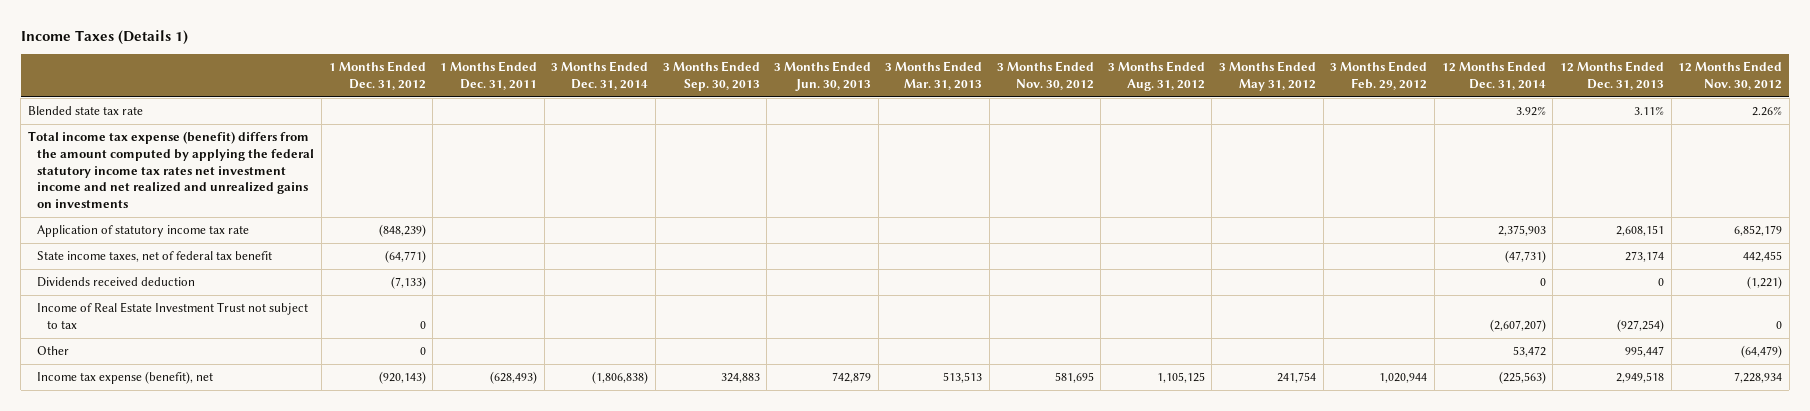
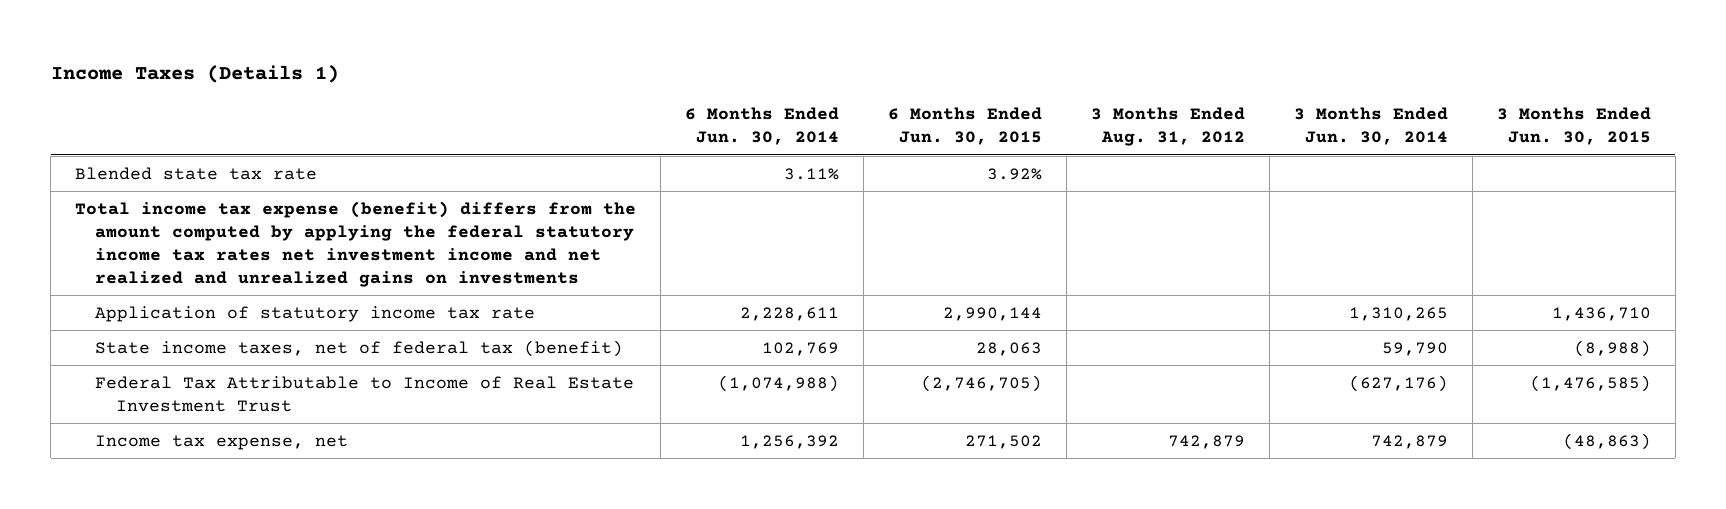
- | 1 Months Ended Dec. 31, 2012 | 1 Months Ended Dec. 31, 2011 | 3 Months Ended Dec. 31, 2014 | 3 Months Ended Sep. 30, 2013 | 3 Months Ended Jun. 30, 2013 | 3 Months Ended Mar. 31, 2013 | 3 Months Ended Nov. 30, 2012 | 3 Months Ended Aug. 31, 2012 | 3 Months Ended May 31, 2012 | 3 Months Ended Feb. 29, 2012 | 12 Months Ended Dec. 31, 2014 | 12 Months Ended Dec. 31, 2013 | 12 Months Ended Nov. 30, 2012
+ | 6 Months Ended Jun. 30, 2014 | 6 Months Ended Jun. 30, 2015 | 3 Months Ended Aug. 31, 2012 | 3 Months Ended Jun. 30, 2014 | 3 Months Ended Jun. 30, 2015
- State income taxes, net of federal tax benefit | (64,771) | | | | | | | | | | (47,731) | 273,174 | 442,455
- Dividends received deduction | (7,133) | | | | | | | | | | 0 | 0 | (1,221)
- Income of Real Estate Investment Trust not subject to tax | 0 | | | | | | | | | | (2,607,207) | (927,254) | 0
- Other | 0 | | | | | | | | | | 53,472 | 995,447 | (64,479)
- Income tax expense (benefit), net | (920,143) | (628,493) | (1,806,838) | 324,883 | 742,879 | 513,513 | 581,695 | 1,105,125 | 241,754 | 1,020,944 | (225,563) | 2,949,518 | 7,228,934
+ State income taxes, net of federal tax (benefit) | 102,769 | 28,063 | | 59,790 | (8,988)
+ Federal Tax Attributable to Income of Real Estate Investment Trust | (1,074,988) | (2,746,705) | | (627,176) | (1,476,585)
+ Income tax expense, net | 1,256,392 | 271,502 | 742,879 | 742,879 | (48,863)

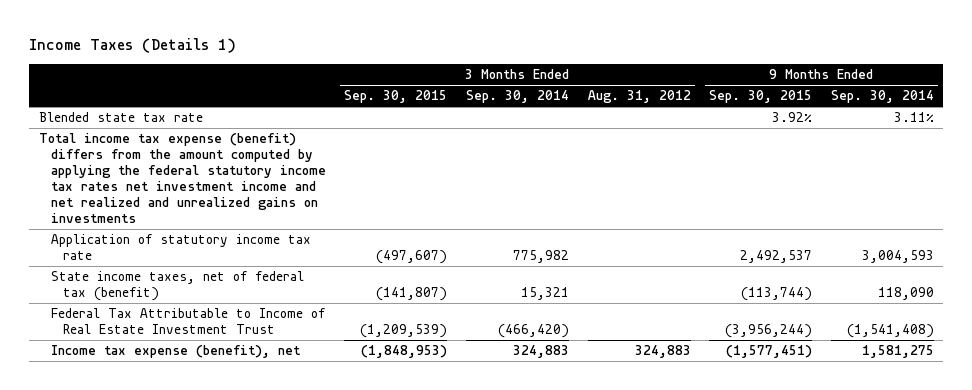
- | 6 Months Ended Jun. 30, 2014 | 6 Months Ended Jun. 30, 2015 | 3 Months Ended Aug. 31, 2012 | 3 Months Ended Jun. 30, 2014 | 3 Months Ended Jun. 30, 2015
+ | 3 Months Ended Sep. 30, 2015 | 3 Months Ended Sep. 30, 2014 | 3 Months Ended Aug. 31, 2012 | 9 Months Ended Sep. 30, 2015 | 9 Months Ended Sep. 30, 2014
- Income tax expense, net | 1,256,392 | 271,502 | 742,879 | 742,879 | (48,863)
+ Income tax expense (benefit), net | (1,848,953) | 324,883 | 324,883 | (1,577,451) | 1,581,275

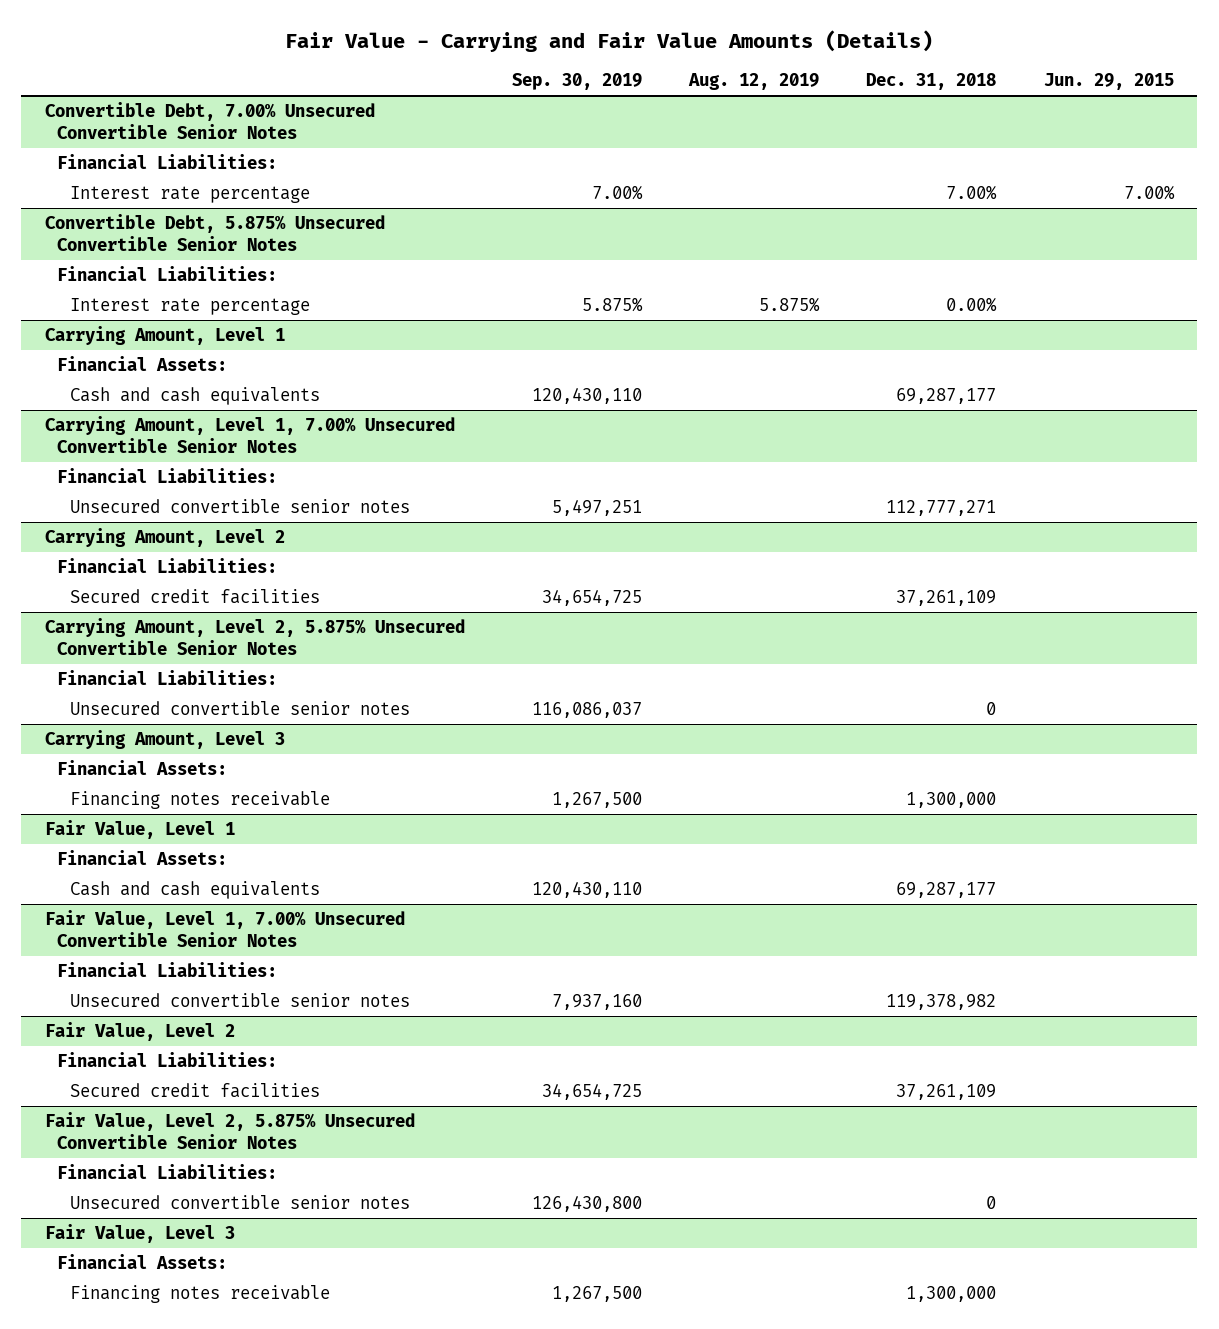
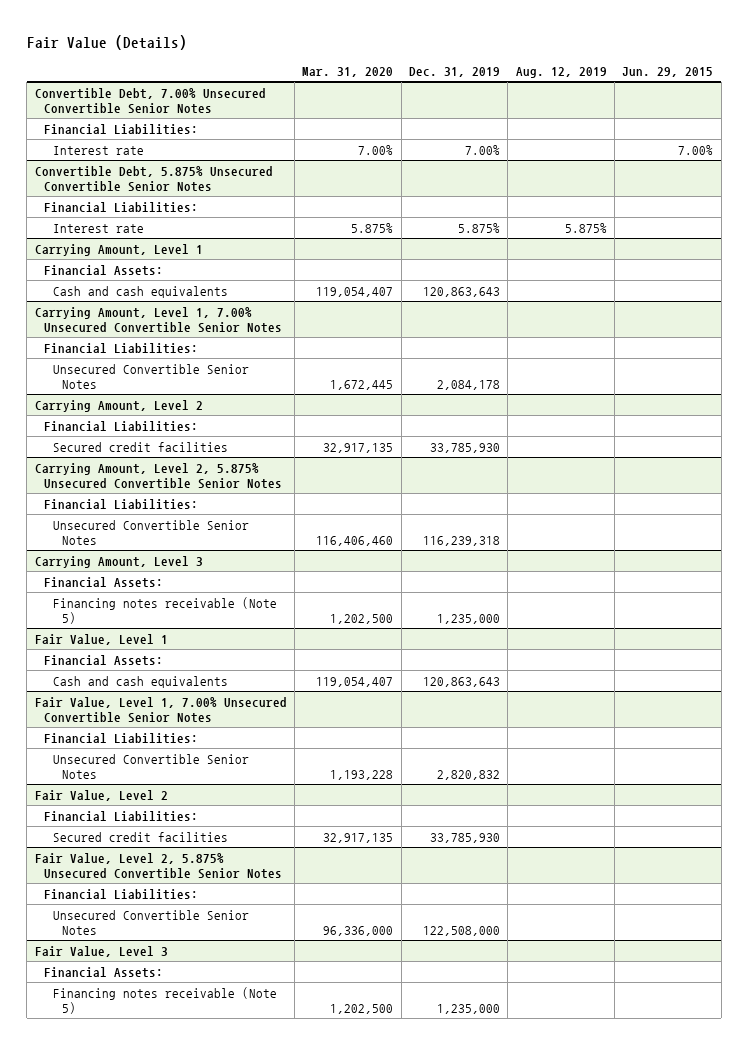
- Fair Value - Carrying and Fair Value Amounts (Details)
+ Fair Value (Details)
- | Sep. 30, 2019 | Aug. 12, 2019 | Dec. 31, 2018 | Jun. 29, 2015
+ | Mar. 31, 2020 | Dec. 31, 2019 | Aug. 12, 2019 | Jun. 29, 2015
@ Convertible Debt, 7.00% Unsecured Convertible Senior Notes
- Interest rate percentage | 7.00% | | 7.00% | 7.00%
+ Interest rate | 7.00% | 7.00% | | 7.00%
@ Convertible Debt, 5.875% Unsecured Convertible Senior Notes
- Interest rate percentage | 5.875% | 5.875% | 0.00% |
+ Interest rate | 5.875% | 5.875% | 5.875% |
@ Carrying Amount, Level 1, 7.00% Unsecured Convertible Senior Notes
- Unsecured convertible senior notes | 5,497,251 | | 112,777,271 |
+ Unsecured Convertible Senior Notes | 1,672,445 | 2,084,178 | |
@ Carrying Amount, Level 2, 5.875% Unsecured Convertible Senior Notes
- Unsecured convertible senior notes | 116,086,037 | | 0 |
+ Unsecured Convertible Senior Notes | 116,406,460 | 116,239,318 | |
@ Carrying Amount, Level 3
- Financing notes receivable | 1,267,500 | | 1,300,000 |
+ Financing notes receivable (Note 5) | 1,202,500 | 1,235,000 | |
@ Fair Value, Level 1, 7.00% Unsecured Convertible Senior Notes
- Unsecured convertible senior notes | 7,937,160 | | 119,378,982 |
+ Unsecured Convertible Senior Notes | 1,193,228 | 2,820,832 | |
@ Fair Value, Level 2, 5.875% Unsecured Convertible Senior Notes
- Unsecured convertible senior notes | 126,430,800 | | 0 |
+ Unsecured Convertible Senior Notes | 96,336,000 | 122,508,000 | |
@ Fair Value, Level 3
- Financing notes receivable | 1,267,500 | | 1,300,000 |
+ Financing notes receivable (Note 5) | 1,202,500 | 1,235,000 | |

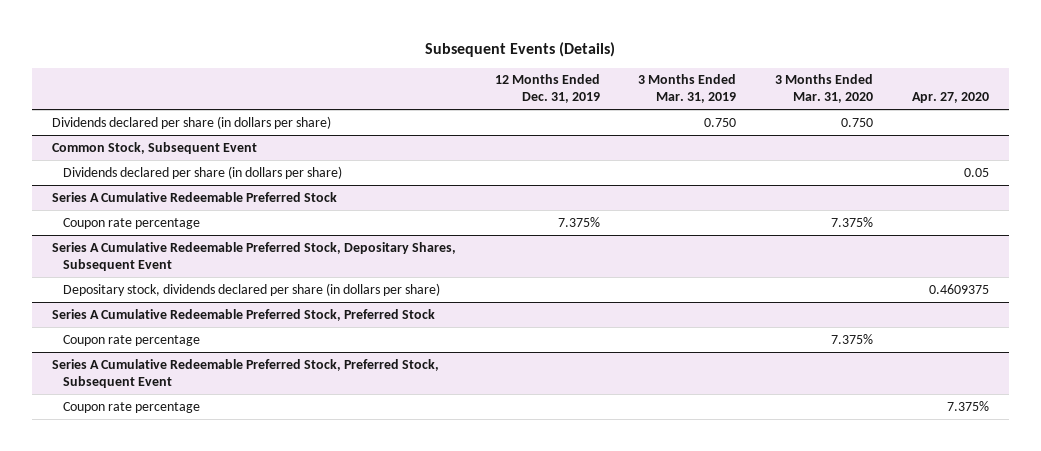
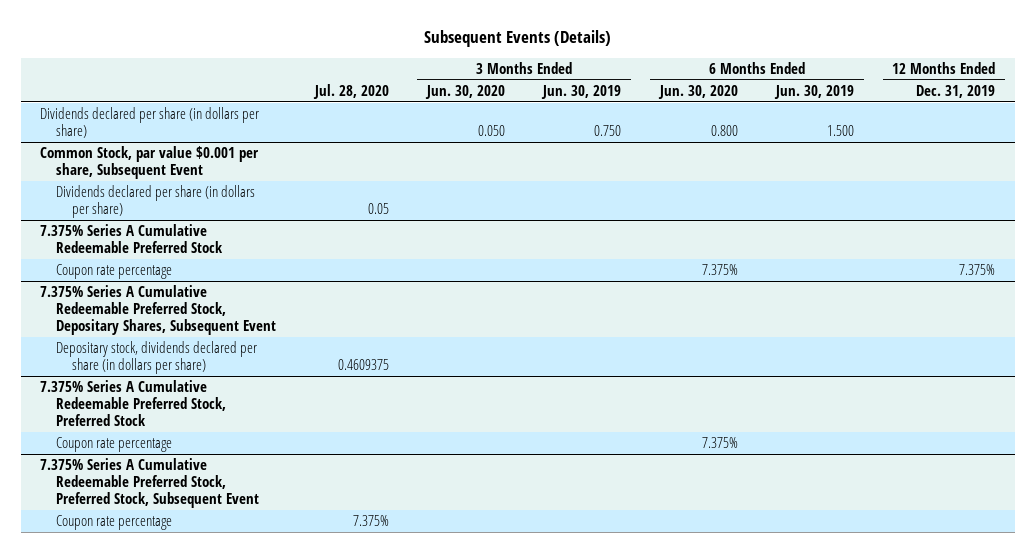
- | 12 Months Ended Dec. 31, 2019 | 3 Months Ended Mar. 31, 2019 | 3 Months Ended Mar. 31, 2020 | Apr. 27, 2020
+ | Jul. 28, 2020 | 3 Months Ended Jun. 30, 2020 | 3 Months Ended Jun. 30, 2019 | 6 Months Ended Jun. 30, 2020 | 6 Months Ended Jun. 30, 2019 | 12 Months Ended Dec. 31, 2019
- Common Stock, Subsequent Event
+ Common Stock, par value $0.001 per share, Subsequent Event
- Series A Cumulative Redeemable Preferred Stock
+ 7.375% Series A Cumulative Redeemable Preferred Stock
- Series A Cumulative Redeemable Preferred Stock, Depositary Shares, Subsequent Event
+ 7.375% Series A Cumulative Redeemable Preferred Stock, Depositary Shares, Subsequent Event
- Series A Cumulative Redeemable Preferred Stock, Preferred Stock
+ 7.375% Series A Cumulative Redeemable Preferred Stock, Preferred Stock
- Series A Cumulative Redeemable Preferred Stock, Preferred Stock, Subsequent Event
+ 7.375% Series A Cumulative Redeemable Preferred Stock, Preferred Stock, Subsequent Event

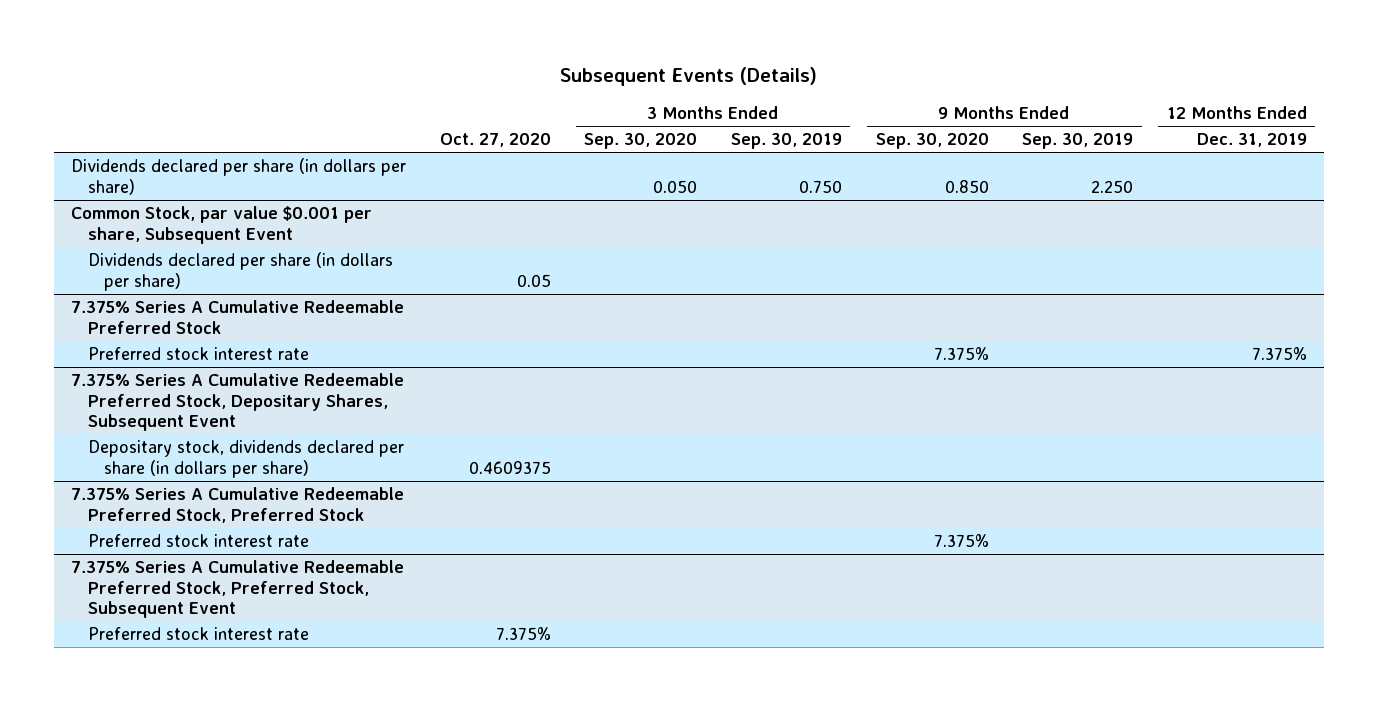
- | Jul. 28, 2020 | 3 Months Ended Jun. 30, 2020 | 3 Months Ended Jun. 30, 2019 | 6 Months Ended Jun. 30, 2020 | 6 Months Ended Jun. 30, 2019 | 12 Months Ended Dec. 31, 2019
+ | Oct. 27, 2020 | 3 Months Ended Sep. 30, 2020 | 3 Months Ended Sep. 30, 2019 | 9 Months Ended Sep. 30, 2020 | 9 Months Ended Sep. 30, 2019 | 12 Months Ended Dec. 31, 2019
@ 7.375% Series A Cumulative Redeemable Preferred Stock
- Coupon rate percentage | | | | 7.375% | | 7.375%
+ Preferred stock interest rate | | | | 7.375% | | 7.375%
@ 7.375% Series A Cumulative Redeemable Preferred Stock, Preferred Stock
- Coupon rate percentage | | | | 7.375% | |
+ Preferred stock interest rate | | | | 7.375% | |
@ 7.375% Series A Cumulative Redeemable Preferred Stock, Preferred Stock, Subsequent Event
- Coupon rate percentage | 7.375% | | | | |
+ Preferred stock interest rate | 7.375% | | | | |

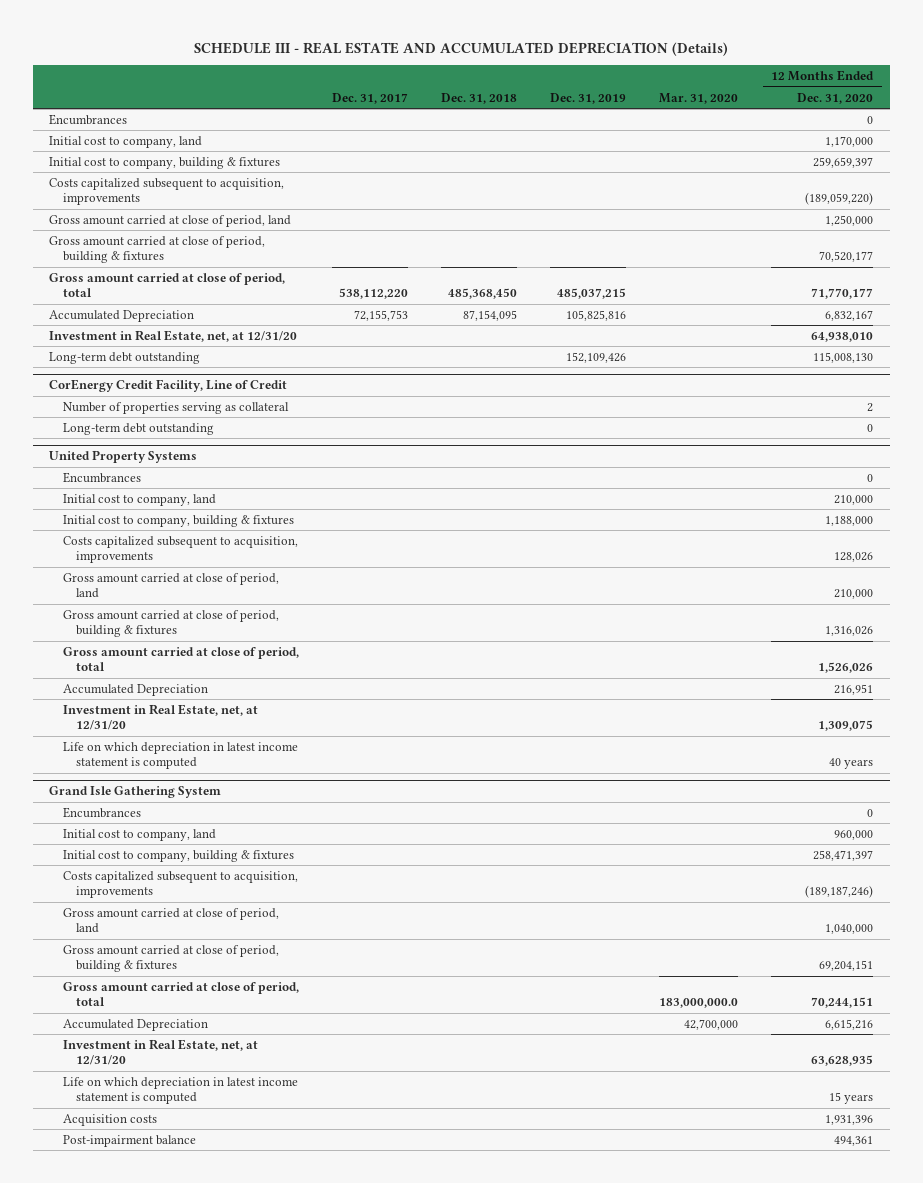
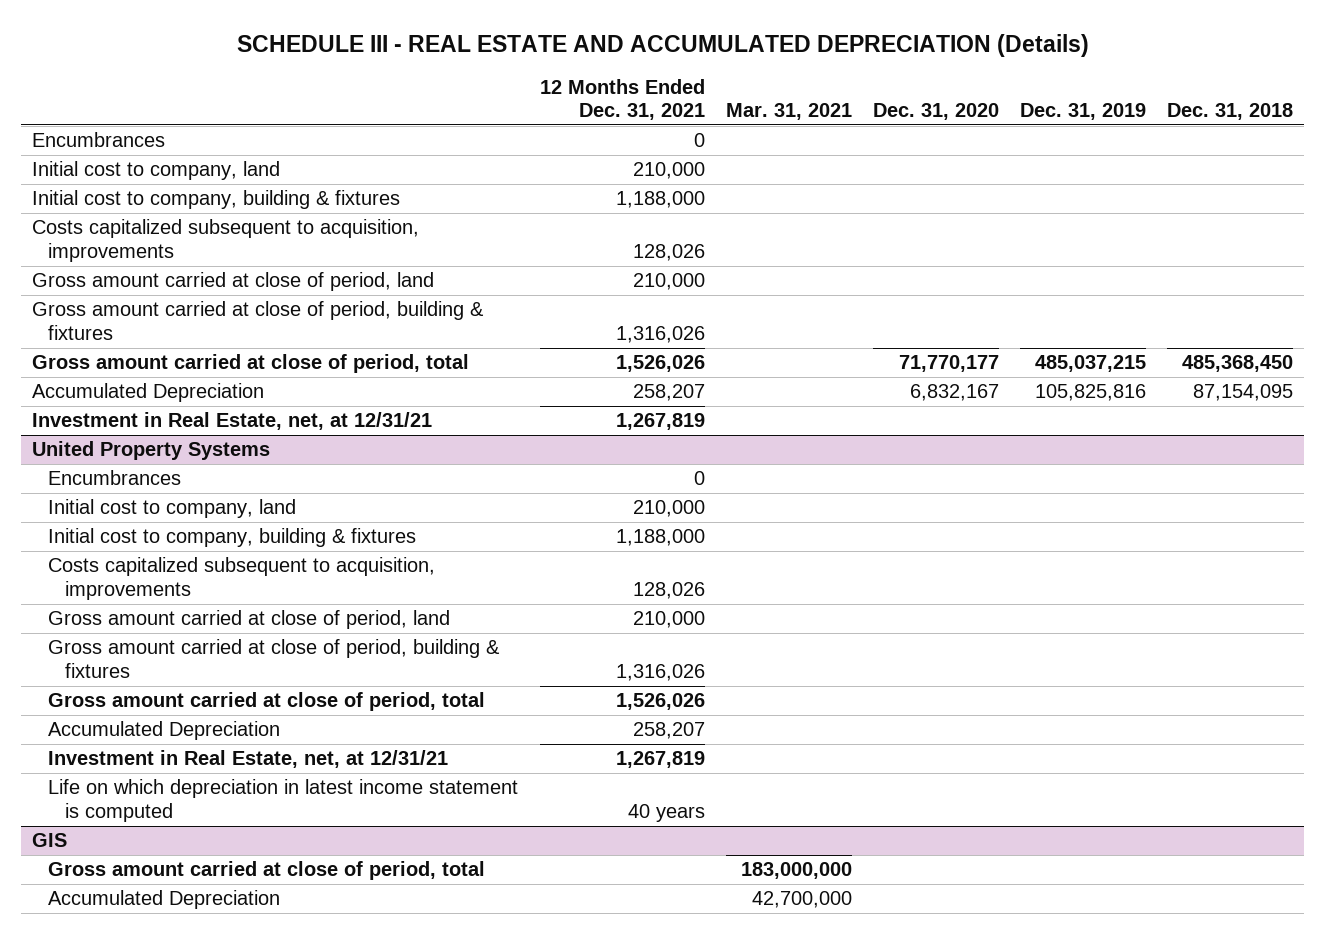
- | Dec. 31, 2017 | Dec. 31, 2018 | Dec. 31, 2019 | Mar. 31, 2020 | 12 Months Ended Dec. 31, 2020
+ | 12 Months Ended Dec. 31, 2021 | Mar. 31, 2021 | Dec. 31, 2020 | Dec. 31, 2019 | Dec. 31, 2018
- Investment in Real Estate, net, at 12/31/20 | | | | | 64,938,010
- Long-term debt outstanding | | | 152,109,426 | | 115,008,130
- CorEnergy Credit Facility, Line of Credit
- Number of properties serving as collateral | | | | | 2
- Long-term debt outstanding | | | | | 0
+ Investment in Real Estate, net, at 12/31/21 | 1,267,819 | | | |
@ United Property Systems
- Investment in Real Estate, net, at 12/31/20 | | | | | 1,309,075
+ Investment in Real Estate, net, at 12/31/21 | 1,267,819 | | | |
- Grand Isle Gathering System
- Encumbrances | | | | | 0
- Initial cost to company, land | | | | | 960,000
- Initial cost to company, building & fixtures | | | | | 258,471,397
- Costs capitalized subsequent to acquisition, improvements | | | | | (189,187,246)
- Gross amount carried at close of period, land | | | | | 1,040,000
- Gross amount carried at close of period, building & fixtures | | | | | 69,204,151
+ GIS
- Investment in Real Estate, net, at 12/31/20 | | | | | 63,628,935
- Life on which depreciation in latest income statement is computed | | | | | 15 years
- Acquisition costs | | | | | 1,931,396
- Post-impairment balance | | | | | 494,361

